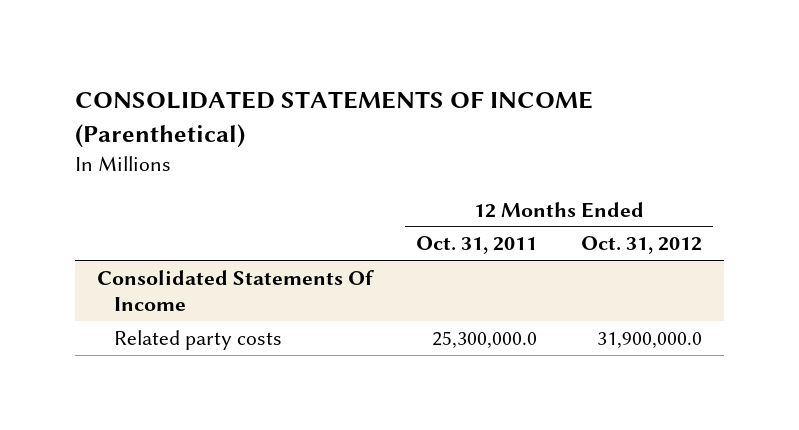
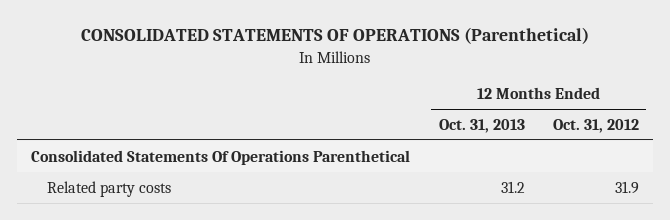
- CONSOLIDATED STATEMENTS OF INCOME (Parenthetical)
+ CONSOLIDATED STATEMENTS OF OPERATIONS (Parenthetical)
- | 12 Months Ended Oct. 31, 2011 | 12 Months Ended Oct. 31, 2012
+ | 12 Months Ended Oct. 31, 2013 | 12 Months Ended Oct. 31, 2012
- Consolidated Statements Of Income
- Related party costs | 25,300,000.0 | 31,900,000.0
+ Consolidated Statements Of Operations Parenthetical
+ Related party costs | 31.2 | 31.9

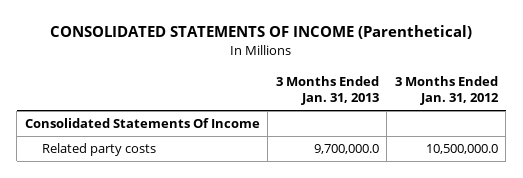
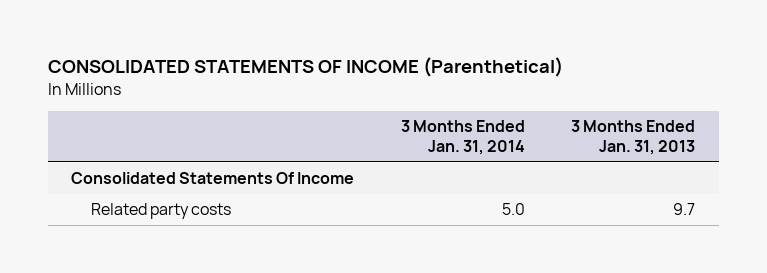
- | 3 Months Ended Jan. 31, 2013 | 3 Months Ended Jan. 31, 2012
+ | 3 Months Ended Jan. 31, 2014 | 3 Months Ended Jan. 31, 2013
- Related party costs | 9,700,000.0 | 10,500,000.0
+ Related party costs | 5.0 | 9.7

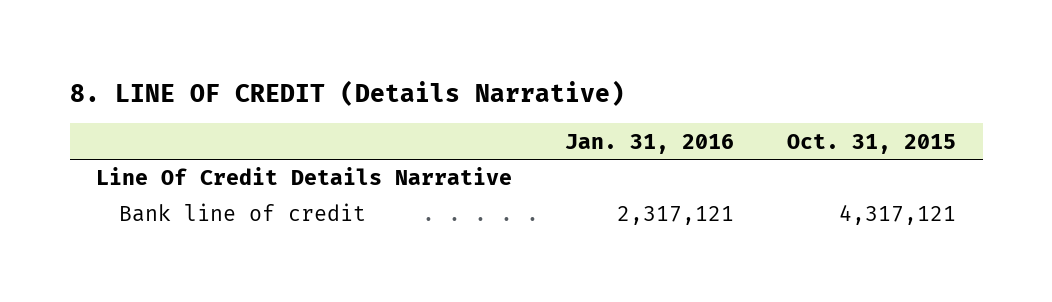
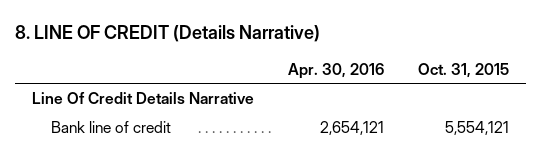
- | Jan. 31, 2016 | Oct. 31, 2015
+ | Apr. 30, 2016 | Oct. 31, 2015
- Bank line of credit | 2,317,121 | 4,317,121
+ Bank line of credit | 2,654,121 | 5,554,121

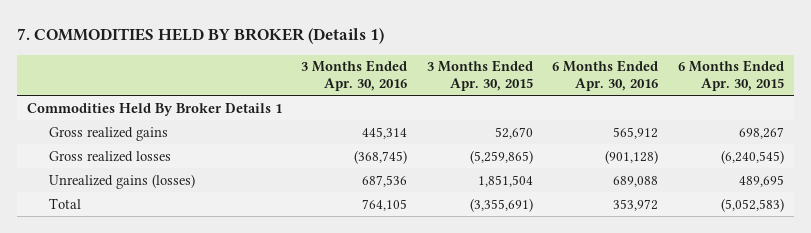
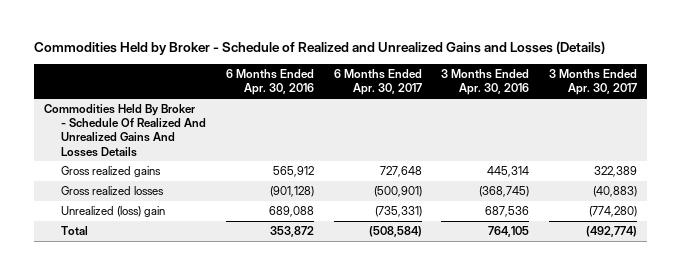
- 7. COMMODITIES HELD BY BROKER (Details 1)
+ Commodities Held by Broker - Schedule of Realized and Unrealized Gains and Losses (Details)
- | 3 Months Ended Apr. 30, 2016 | 3 Months Ended Apr. 30, 2015 | 6 Months Ended Apr. 30, 2016 | 6 Months Ended Apr. 30, 2015
+ | 6 Months Ended Apr. 30, 2016 | 6 Months Ended Apr. 30, 2017 | 3 Months Ended Apr. 30, 2016 | 3 Months Ended Apr. 30, 2017
- Commodities Held By Broker Details 1
+ Commodities Held By Broker - Schedule Of Realized And Unrealized Gains And Losses Details
- Unrealized gains (losses) | 687,536 | 1,851,504 | 689,088 | 489,695
- Total | 764,105 | (3,355,691) | 353,972 | (5,052,583)
+ Unrealized (loss) gain | 689,088 | (735,331) | 687,536 | (774,280)
+ Total | 353,872 | (508,584) | 764,105 | (492,774)

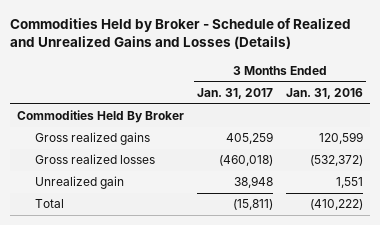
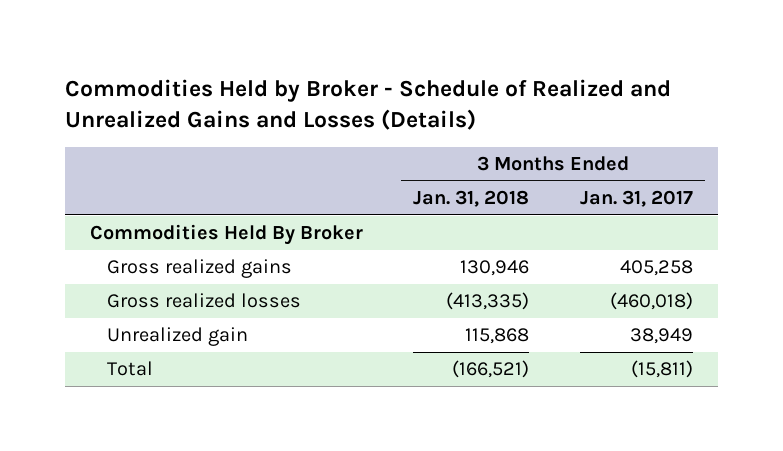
- | 3 Months Ended Jan. 31, 2017 | 3 Months Ended Jan. 31, 2016
+ | 3 Months Ended Jan. 31, 2018 | 3 Months Ended Jan. 31, 2017
- Gross realized gains | 405,259 | 120,599
+ Gross realized gains | 130,946 | 405,258
- Unrealized gain | 38,948 | 1,551
+ Unrealized gain | 115,868 | 38,949

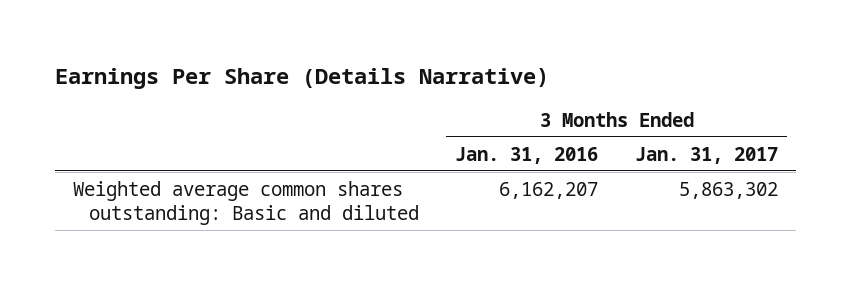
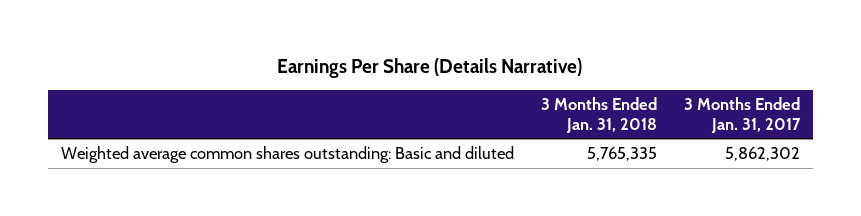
- | 3 Months Ended Jan. 31, 2016 | 3 Months Ended Jan. 31, 2017
+ | 3 Months Ended Jan. 31, 2018 | 3 Months Ended Jan. 31, 2017
- Weighted average common shares outstanding: Basic and diluted | 6,162,207 | 5,863,302
+ Weighted average common shares outstanding: Basic and diluted | 5,765,335 | 5,862,302

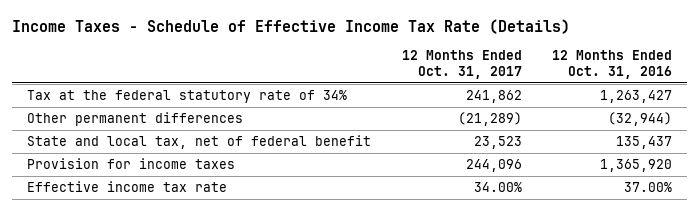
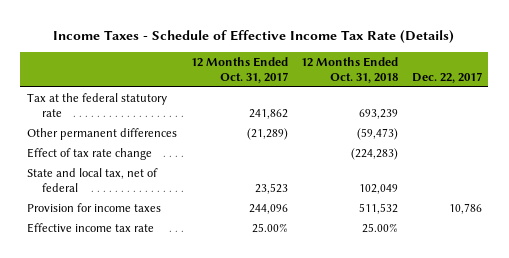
- | 12 Months Ended Oct. 31, 2017 | 12 Months Ended Oct. 31, 2016
+ | 12 Months Ended Oct. 31, 2017 | 12 Months Ended Oct. 31, 2018 | Dec. 22, 2017
- Tax at the federal statutory rate of 34% | 241,862 | 1,263,427
+ Tax at the federal statutory rate | 241,862 | 693,239 |
- State and local tax, net of federal benefit | 23,523 | 135,437
+ Effect of tax rate change | | (224,283) |
+ State and local tax, net of federal | 23,523 | 102,049 |
- Effective income tax rate | 34.00% | 37.00%
+ Effective income tax rate | 25.00% | 25.00% |

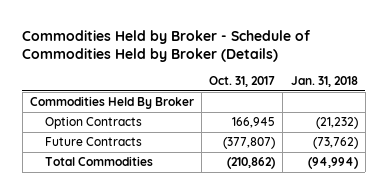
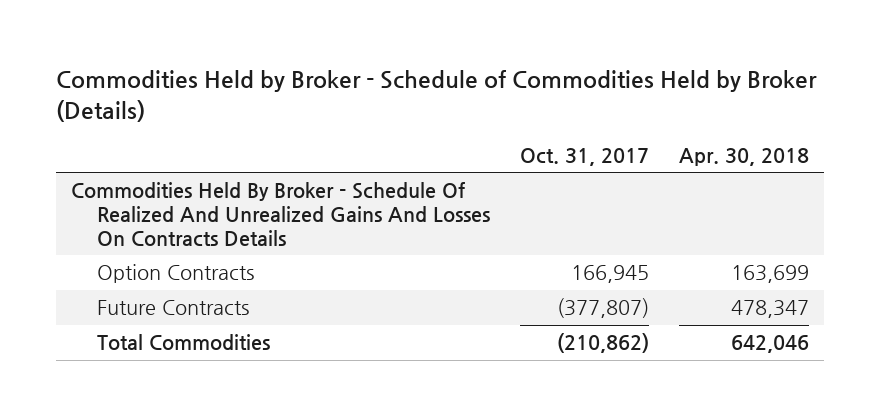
- | Oct. 31, 2017 | Jan. 31, 2018
+ | Oct. 31, 2017 | Apr. 30, 2018
- Commodities Held By Broker
+ Commodities Held By Broker - Schedule Of Realized And Unrealized Gains And Losses On Contracts Details

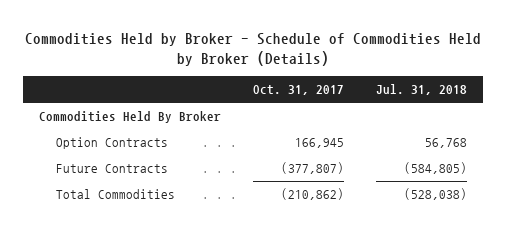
- | Oct. 31, 2017 | Apr. 30, 2018
+ | Oct. 31, 2017 | Jul. 31, 2018
- Commodities Held By Broker - Schedule Of Realized And Unrealized Gains And Losses On Contracts Details
+ Commodities Held By Broker

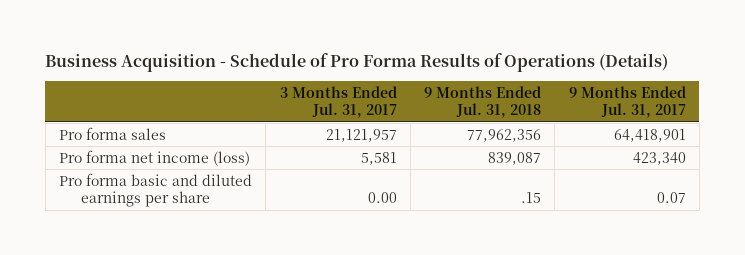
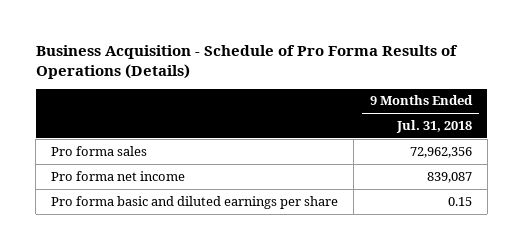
- | 3 Months Ended Jul. 31, 2017 | 9 Months Ended Jul. 31, 2018 | 9 Months Ended Jul. 31, 2017
+ | 9 Months Ended Jul. 31, 2018
- Pro forma sales | 21,121,957 | 77,962,356 | 64,418,901
- Pro forma net income (loss) | 5,581 | 839,087 | 423,340
- Pro forma basic and diluted earnings per share | 0.00 | .15 | 0.07
+ Pro forma sales | 72,962,356
+ Pro forma net income | 839,087
+ Pro forma basic and diluted earnings per share | 0.15

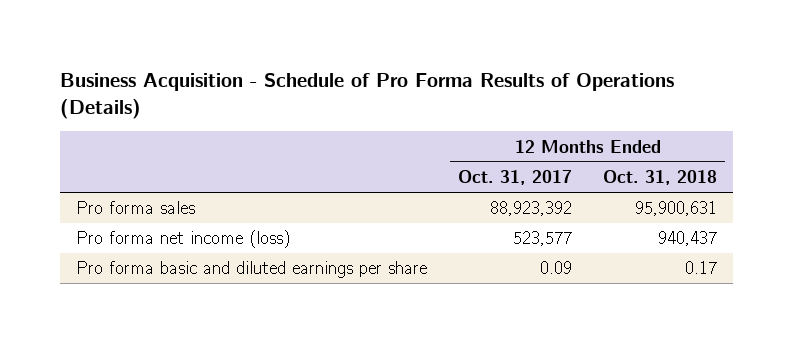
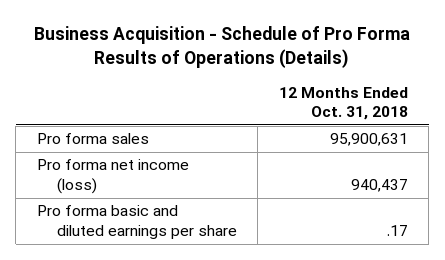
- | 12 Months Ended Oct. 31, 2017 | 12 Months Ended Oct. 31, 2018
+ | 12 Months Ended Oct. 31, 2018
- Pro forma basic and diluted earnings per share | 0.09 | 0.17
+ Pro forma basic and diluted earnings per share | .17

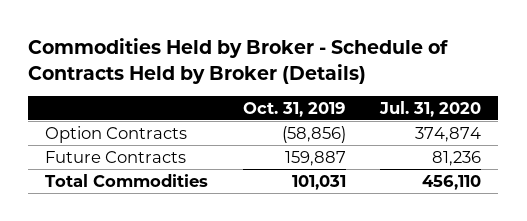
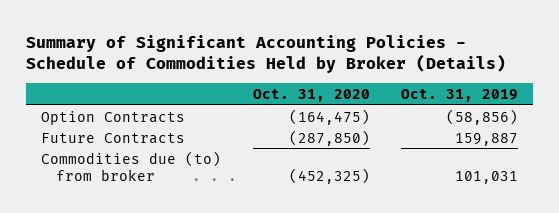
- Commodities Held by Broker - Schedule of Contracts Held by Broker (Details)
+ Summary of Significant Accounting Policies - Schedule of Commodities Held by Broker (Details)
- | Oct. 31, 2019 | Jul. 31, 2020
+ | Oct. 31, 2020 | Oct. 31, 2019
- Total Commodities | 101,031 | 456,110
+ Commodities due (to) from broker | (452,325) | 101,031

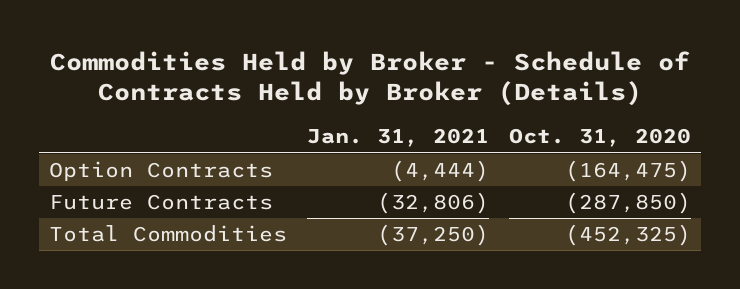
- Summary of Significant Accounting Policies - Schedule of Commodities Held by Broker (Details)
+ Commodities Held by Broker - Schedule of Contracts Held by Broker (Details)
- | Oct. 31, 2020 | Oct. 31, 2019
+ | Jan. 31, 2021 | Oct. 31, 2020
- Commodities due (to) from broker | (452,325) | 101,031
+ Total Commodities | (37,250) | (452,325)

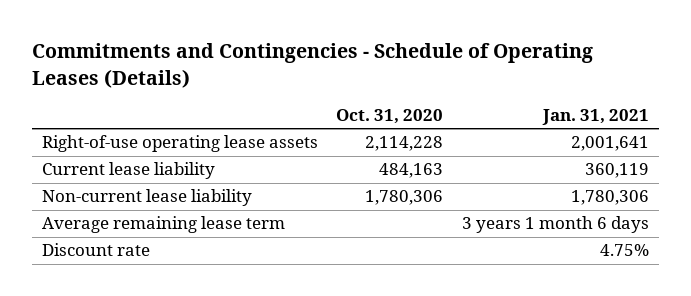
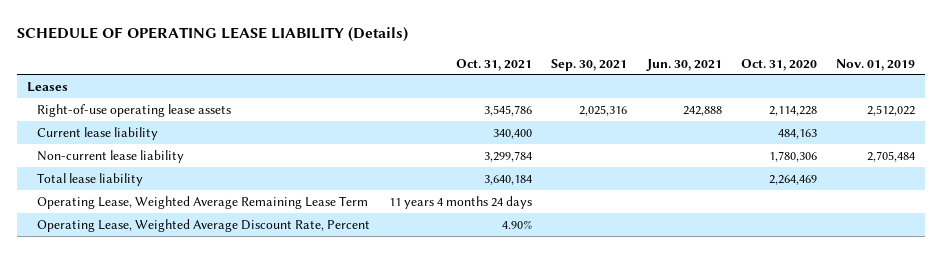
- Commitments and Contingencies - Schedule of Operating Leases (Details)
+ SCHEDULE OF OPERATING LEASE LIABILITY (Details)
- | Oct. 31, 2020 | Jan. 31, 2021
+ | Oct. 31, 2021 | Sep. 30, 2021 | Jun. 30, 2021 | Oct. 31, 2020 | Nov. 01, 2019
+ Leases
- Average remaining lease term | | 3 years 1 month 6 days
- Discount rate | | 4.75%
+ Total lease liability | 3,640,184 | | | 2,264,469 |
+ Operating Lease, Weighted Average Remaining Lease Term | 11 years 4 months 24 days | | | |
+ Operating Lease, Weighted Average Discount Rate, Percent | 4.90% | | | |

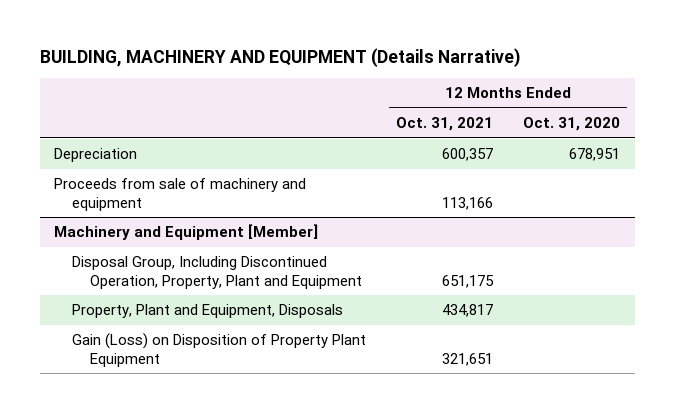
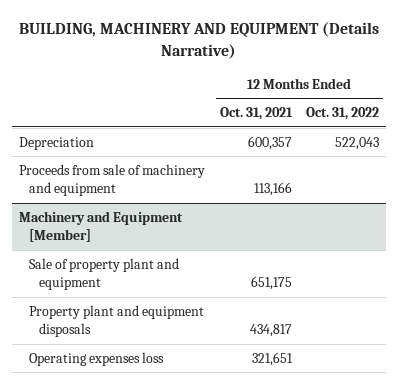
- | 12 Months Ended Oct. 31, 2021 | 12 Months Ended Oct. 31, 2020
+ | 12 Months Ended Oct. 31, 2021 | 12 Months Ended Oct. 31, 2022
@ Machinery and Equipment [Member]
- Disposal Group, Including Discontinued Operation, Property, Plant and Equipment | 651,175 |
- Property, Plant and Equipment, Disposals | 434,817 |
- Gain (Loss) on Disposition of Property Plant Equipment | 321,651 |
+ Sale of property plant and equipment | 651,175 |
+ Property plant and equipment disposals | 434,817 |
+ Operating expenses loss | 321,651 |

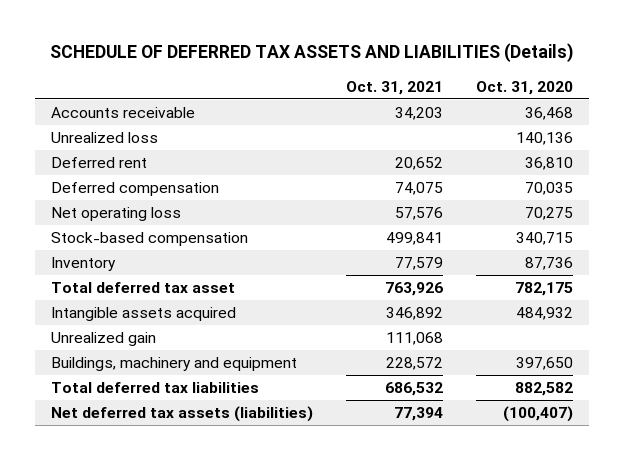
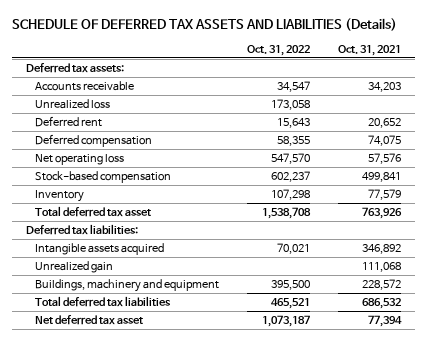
- | Oct. 31, 2021 | Oct. 31, 2020
+ | Oct. 31, 2022 | Oct. 31, 2021
+ Deferred tax assets:
+ Deferred tax liabilities:
- Net deferred tax assets (liabilities) | 77,394 | (100,407)
+ Net deferred tax asset | 1,073,187 | 77,394

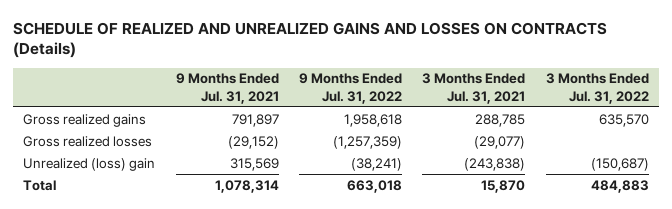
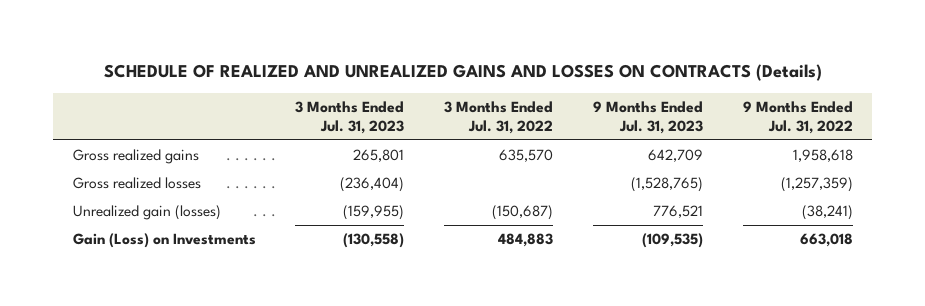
- | 9 Months Ended Jul. 31, 2021 | 9 Months Ended Jul. 31, 2022 | 3 Months Ended Jul. 31, 2021 | 3 Months Ended Jul. 31, 2022
+ | 3 Months Ended Jul. 31, 2023 | 3 Months Ended Jul. 31, 2022 | 9 Months Ended Jul. 31, 2023 | 9 Months Ended Jul. 31, 2022
- Unrealized (loss) gain | 315,569 | (38,241) | (243,838) | (150,687)
- Total | 1,078,314 | 663,018 | 15,870 | 484,883
+ Unrealized gain (losses) | (159,955) | (150,687) | 776,521 | (38,241)
+ Gain (Loss) on Investments | (130,558) | 484,883 | (109,535) | 663,018

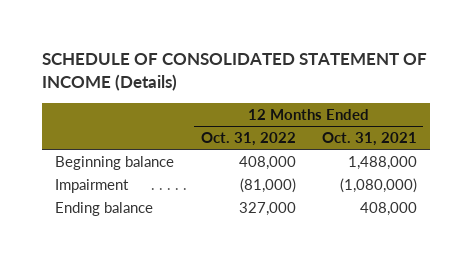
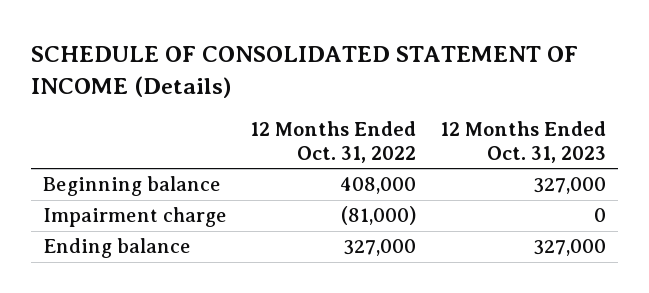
- | 12 Months Ended Oct. 31, 2022 | 12 Months Ended Oct. 31, 2021
+ | 12 Months Ended Oct. 31, 2022 | 12 Months Ended Oct. 31, 2023
- Impairment | (81,000) | (1,080,000)
+ Impairment charge | (81,000) | 0

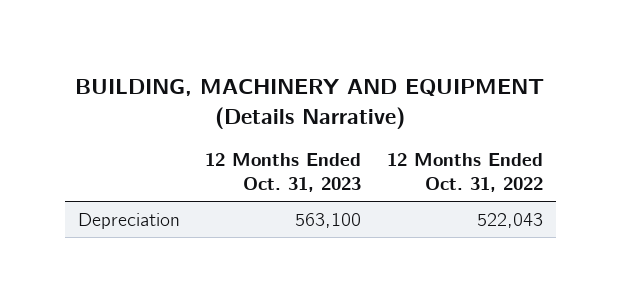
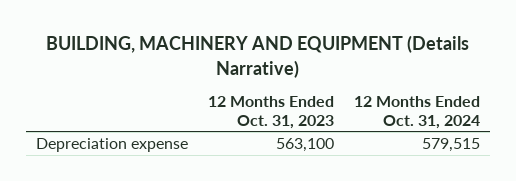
- | 12 Months Ended Oct. 31, 2023 | 12 Months Ended Oct. 31, 2022
+ | 12 Months Ended Oct. 31, 2023 | 12 Months Ended Oct. 31, 2024
- Depreciation | 563,100 | 522,043
+ Depreciation expense | 563,100 | 579,515

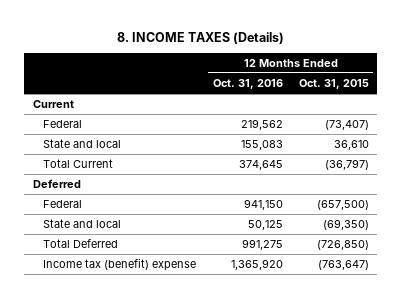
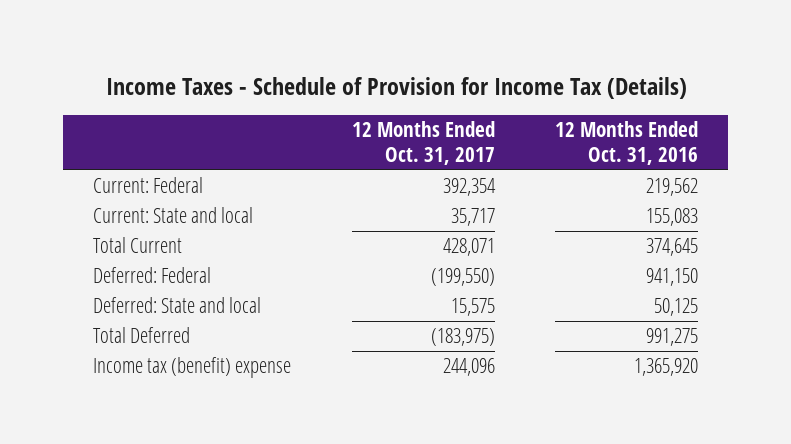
- 8. INCOME TAXES (Details)
+ Income Taxes - Schedule of Provision for Income Tax (Details)
- | 12 Months Ended Oct. 31, 2016 | 12 Months Ended Oct. 31, 2015
+ | 12 Months Ended Oct. 31, 2017 | 12 Months Ended Oct. 31, 2016
- Current
- Federal | 219,562 | (73,407)
- State and local | 155,083 | 36,610
+ Current: Federal | 392,354 | 219,562
+ Current: State and local | 35,717 | 155,083
- Deferred
- Federal | 941,150 | (657,500)
- State and local | 50,125 | (69,350)
+ Deferred: Federal | (199,550) | 941,150
+ Deferred: State and local | 15,575 | 50,125

